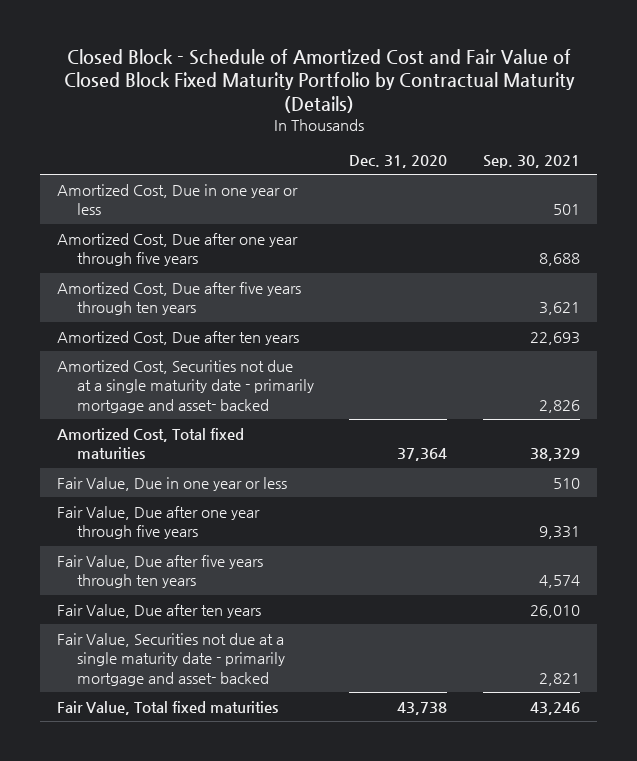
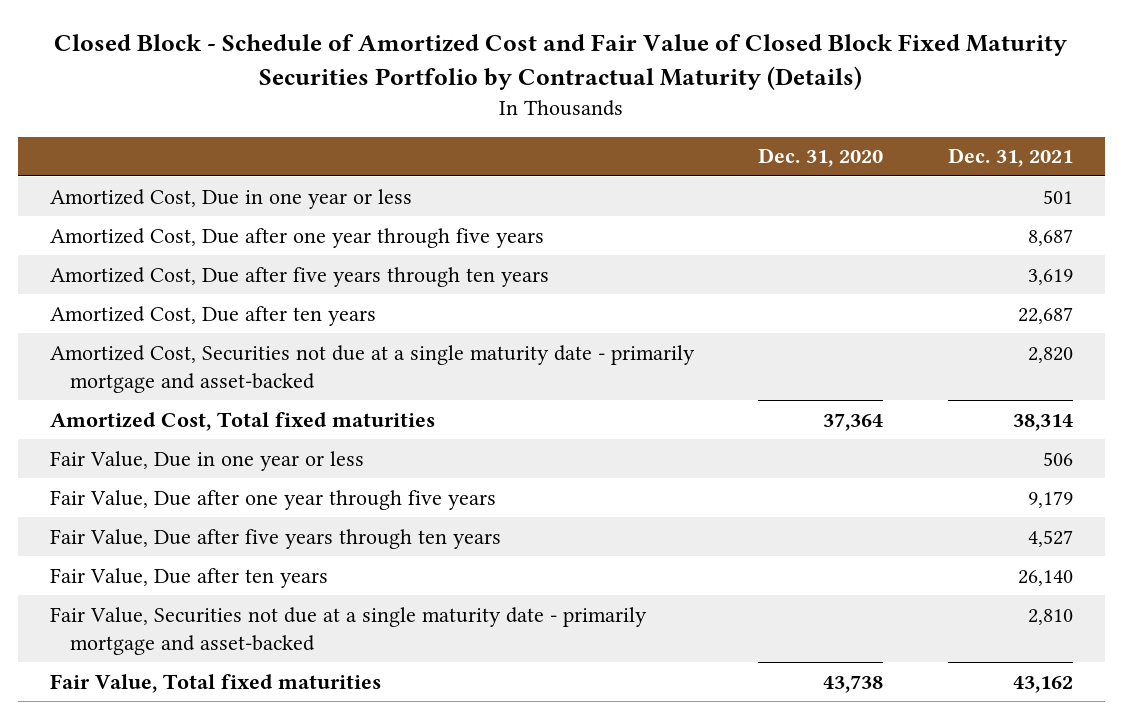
- Closed Block - Schedule of Amortized Cost and Fair Value of Closed Block Fixed Maturity Portfolio by Contractual Maturity (Details)
+ Closed Block - Schedule of Amortized Cost and Fair Value of Closed Block Fixed Maturity Securities Portfolio by Contractual Maturity (Details)
- | Dec. 31, 2020 | Sep. 30, 2021
+ | Dec. 31, 2020 | Dec. 31, 2021
- Amortized Cost, Securities not due at a single maturity date - primarily mortgage and asset- backed | | 2,826
+ Amortized Cost, Securities not due at a single maturity date - primarily mortgage and asset-backed | | 2,820
- Fair Value, Securities not due at a single maturity date - primarily mortgage and asset- backed | | 2,821
+ Fair Value, Securities not due at a single maturity date - primarily mortgage and asset-backed | | 2,810

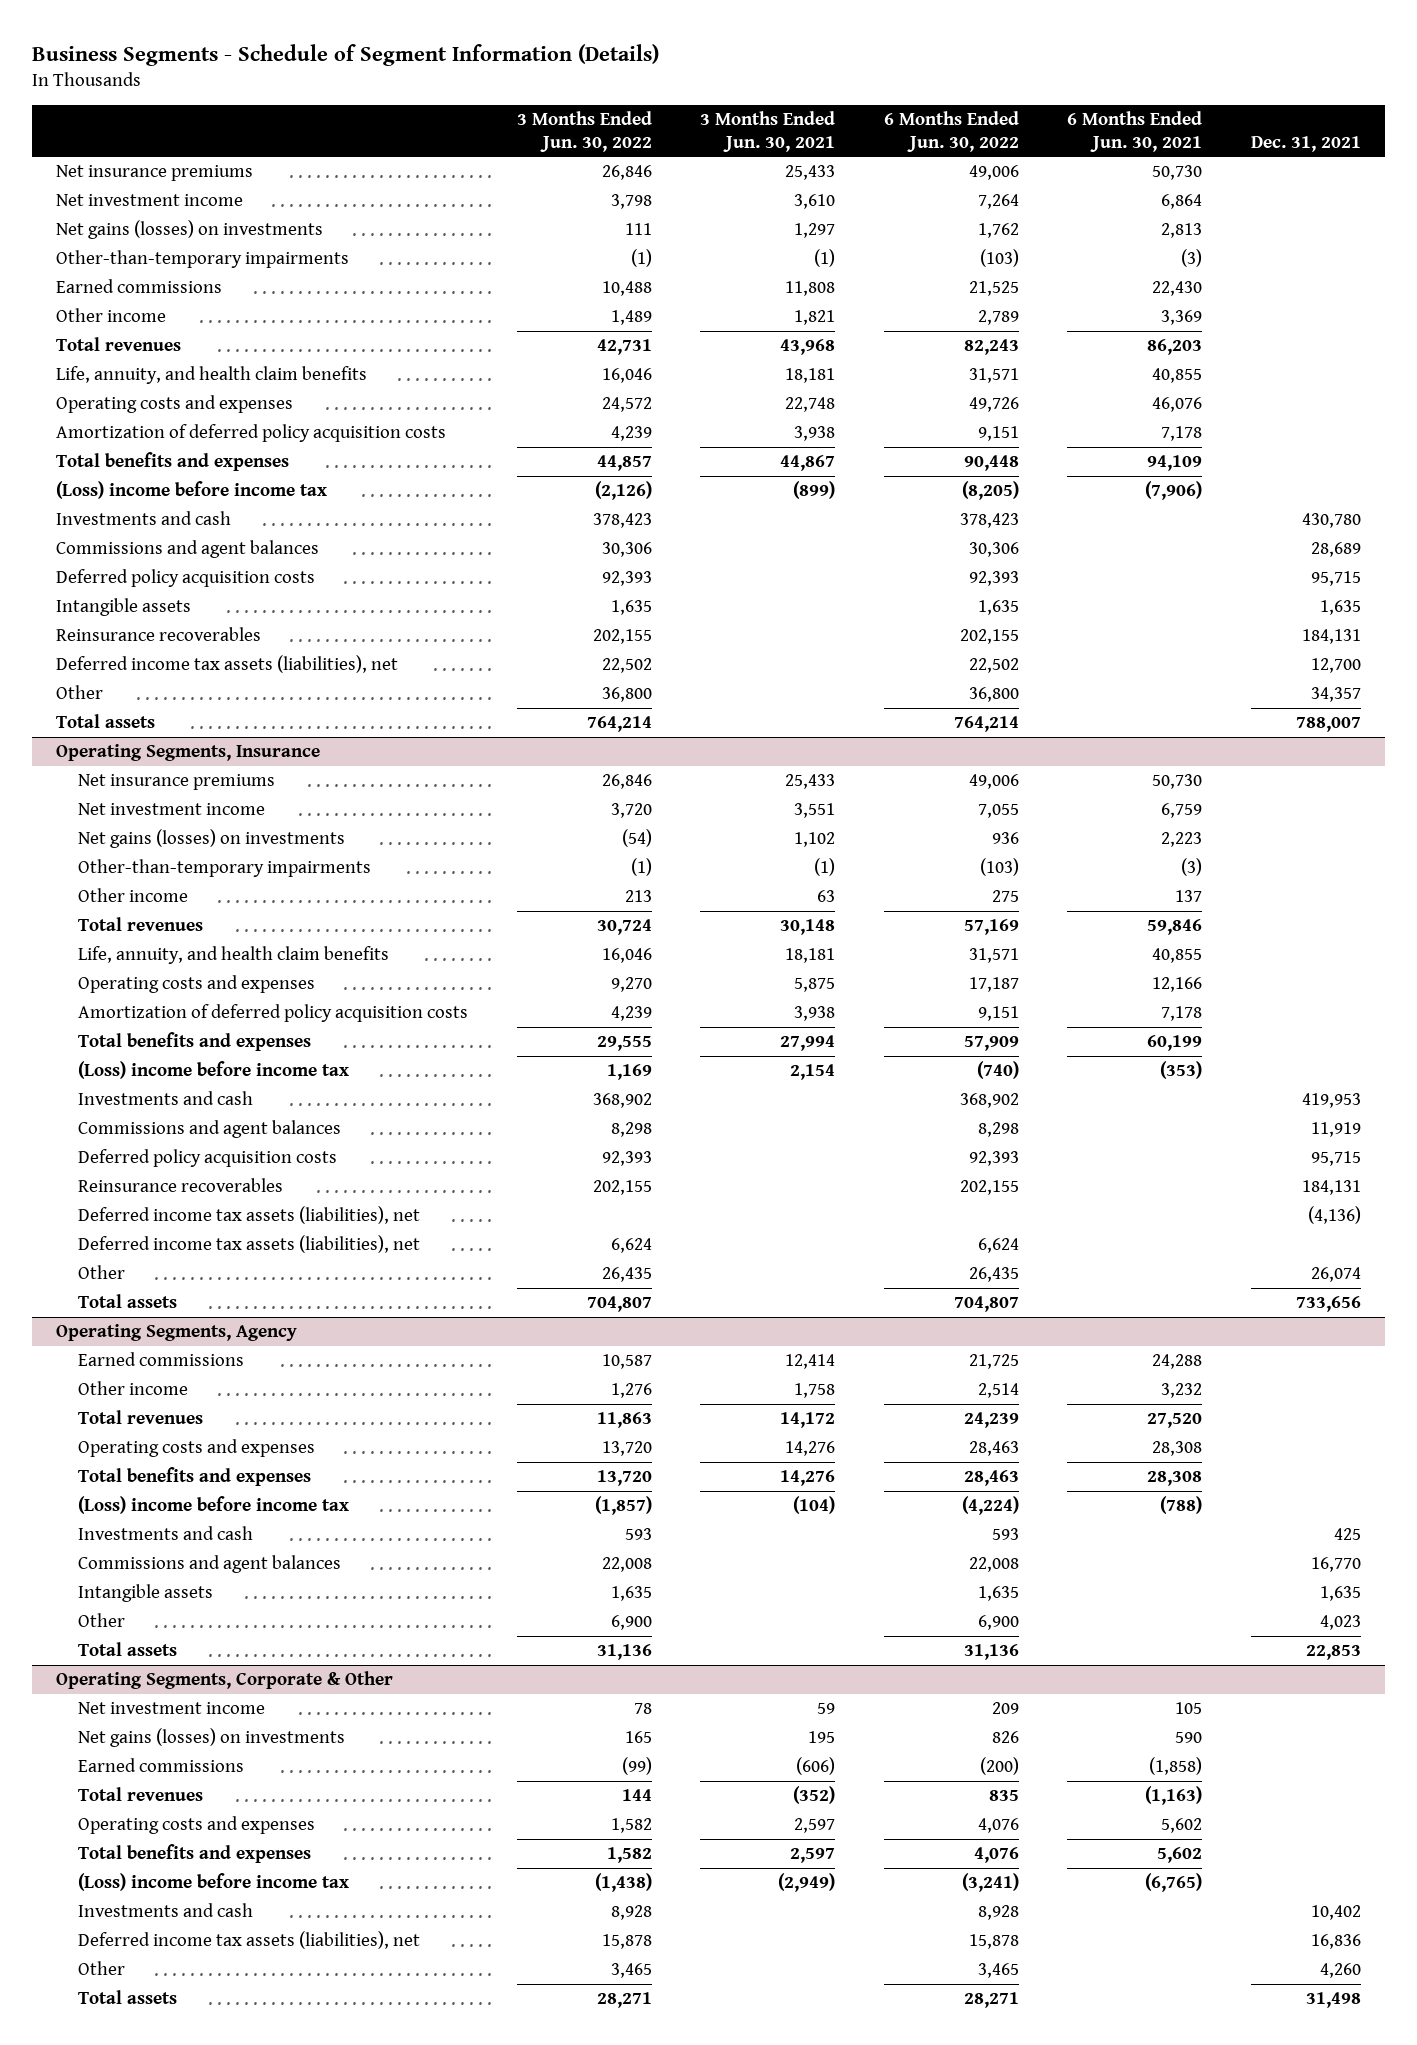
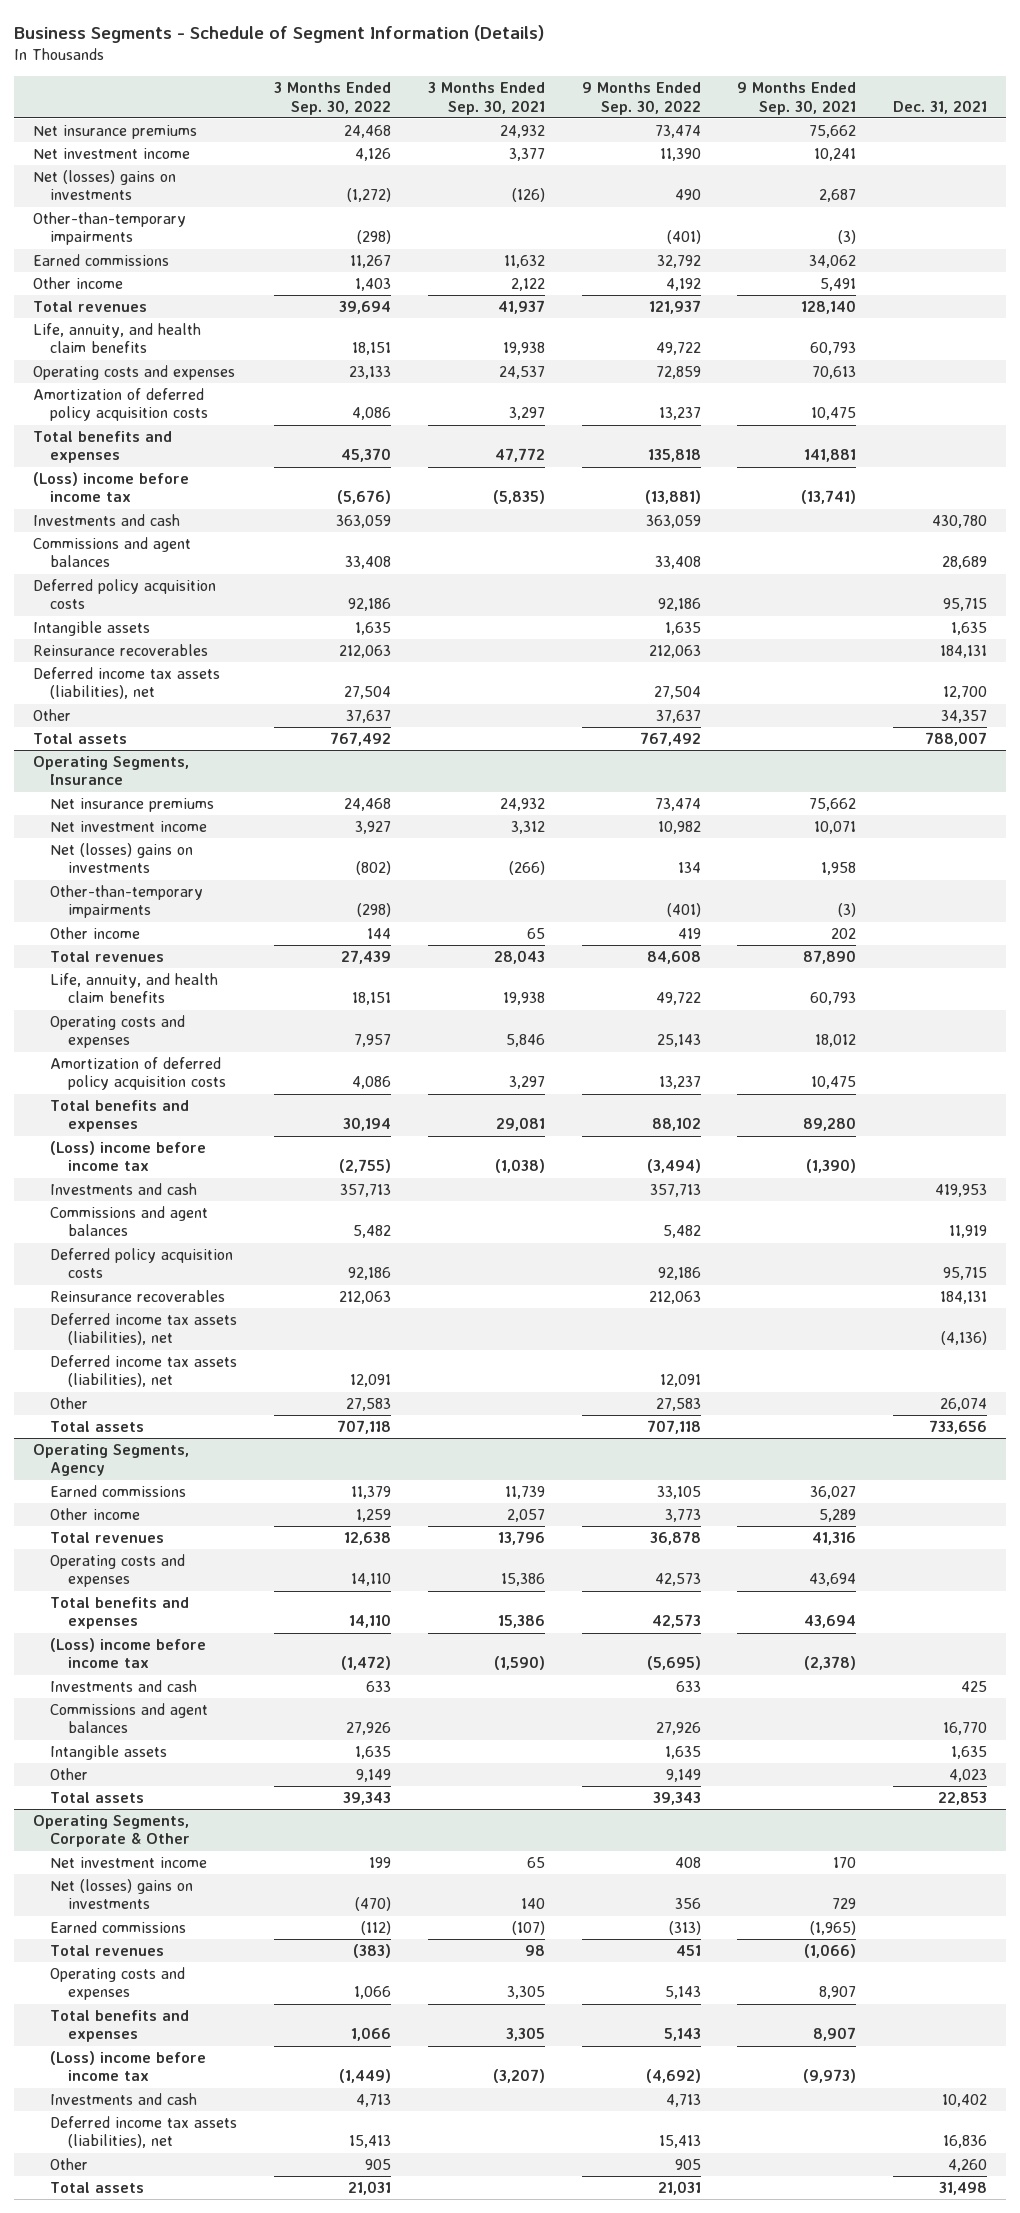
- | 3 Months Ended Jun. 30, 2022 | 3 Months Ended Jun. 30, 2021 | 6 Months Ended Jun. 30, 2022 | 6 Months Ended Jun. 30, 2021 | Dec. 31, 2021
+ | 3 Months Ended Sep. 30, 2022 | 3 Months Ended Sep. 30, 2021 | 9 Months Ended Sep. 30, 2022 | 9 Months Ended Sep. 30, 2021 | Dec. 31, 2021
- Net gains (losses) on investments | 111 | 1,297 | 1,762 | 2,813 |
+ Net (losses) gains on investments | (1,272) | (126) | 490 | 2,687 |
@ Operating Segments, Insurance
- Net gains (losses) on investments | (54) | 1,102 | 936 | 2,223 |
+ Net (losses) gains on investments | (802) | (266) | 134 | 1,958 |
@ Operating Segments, Corporate & Other
- Net gains (losses) on investments | 165 | 195 | 826 | 590 |
+ Net (losses) gains on investments | (470) | 140 | 356 | 729 |

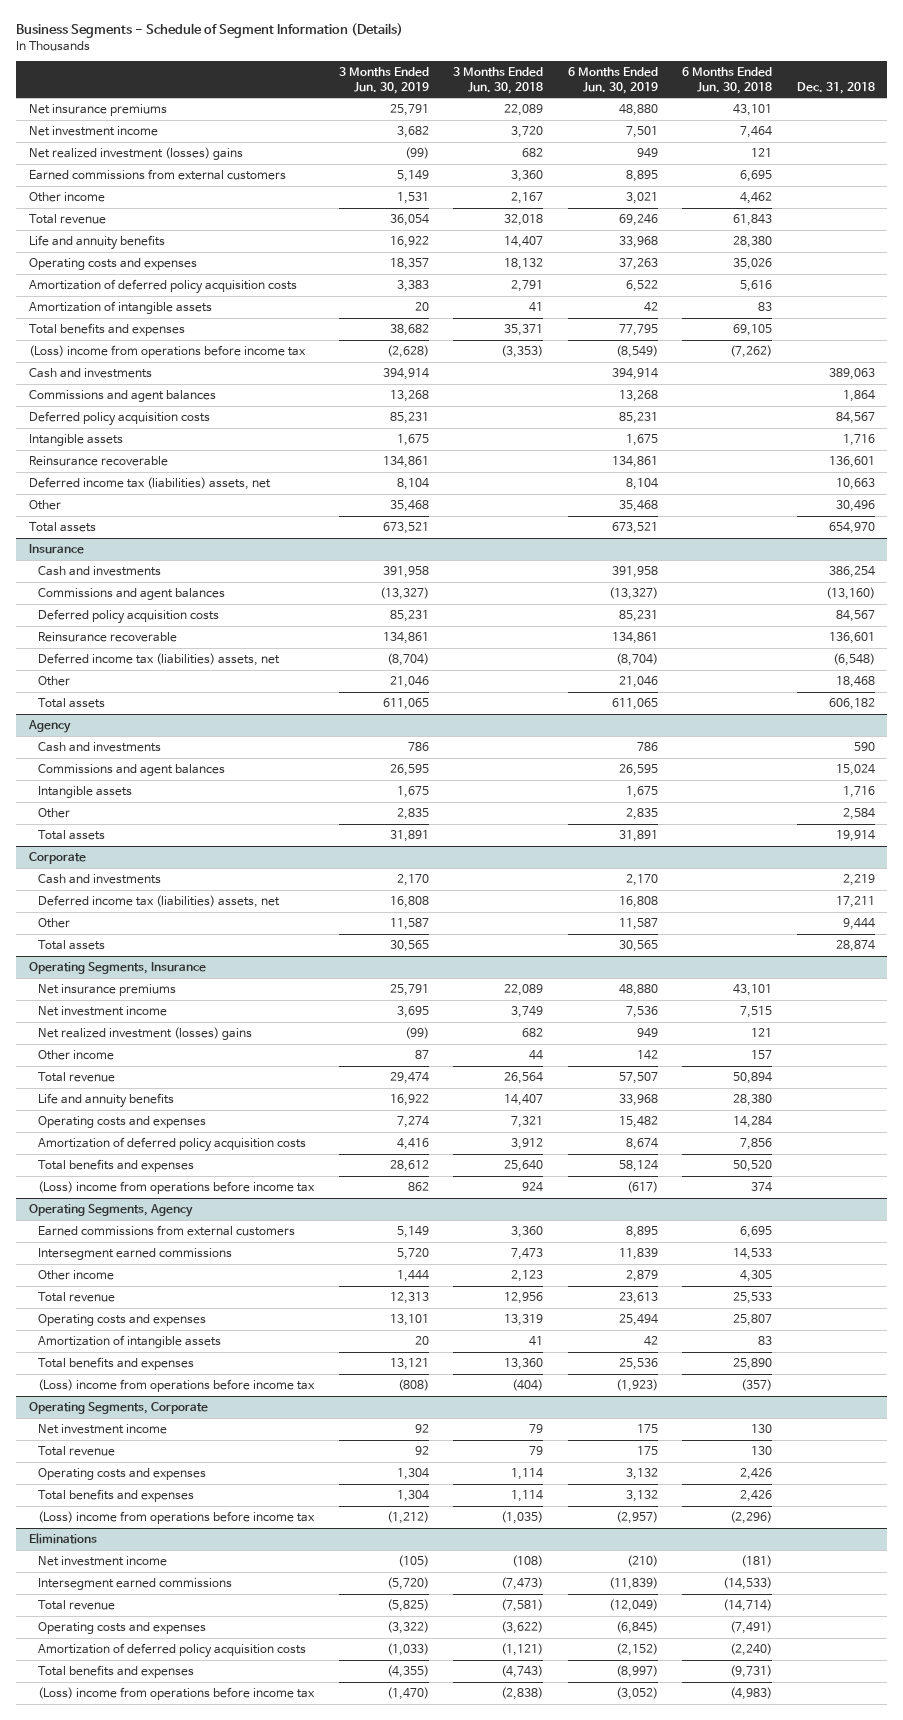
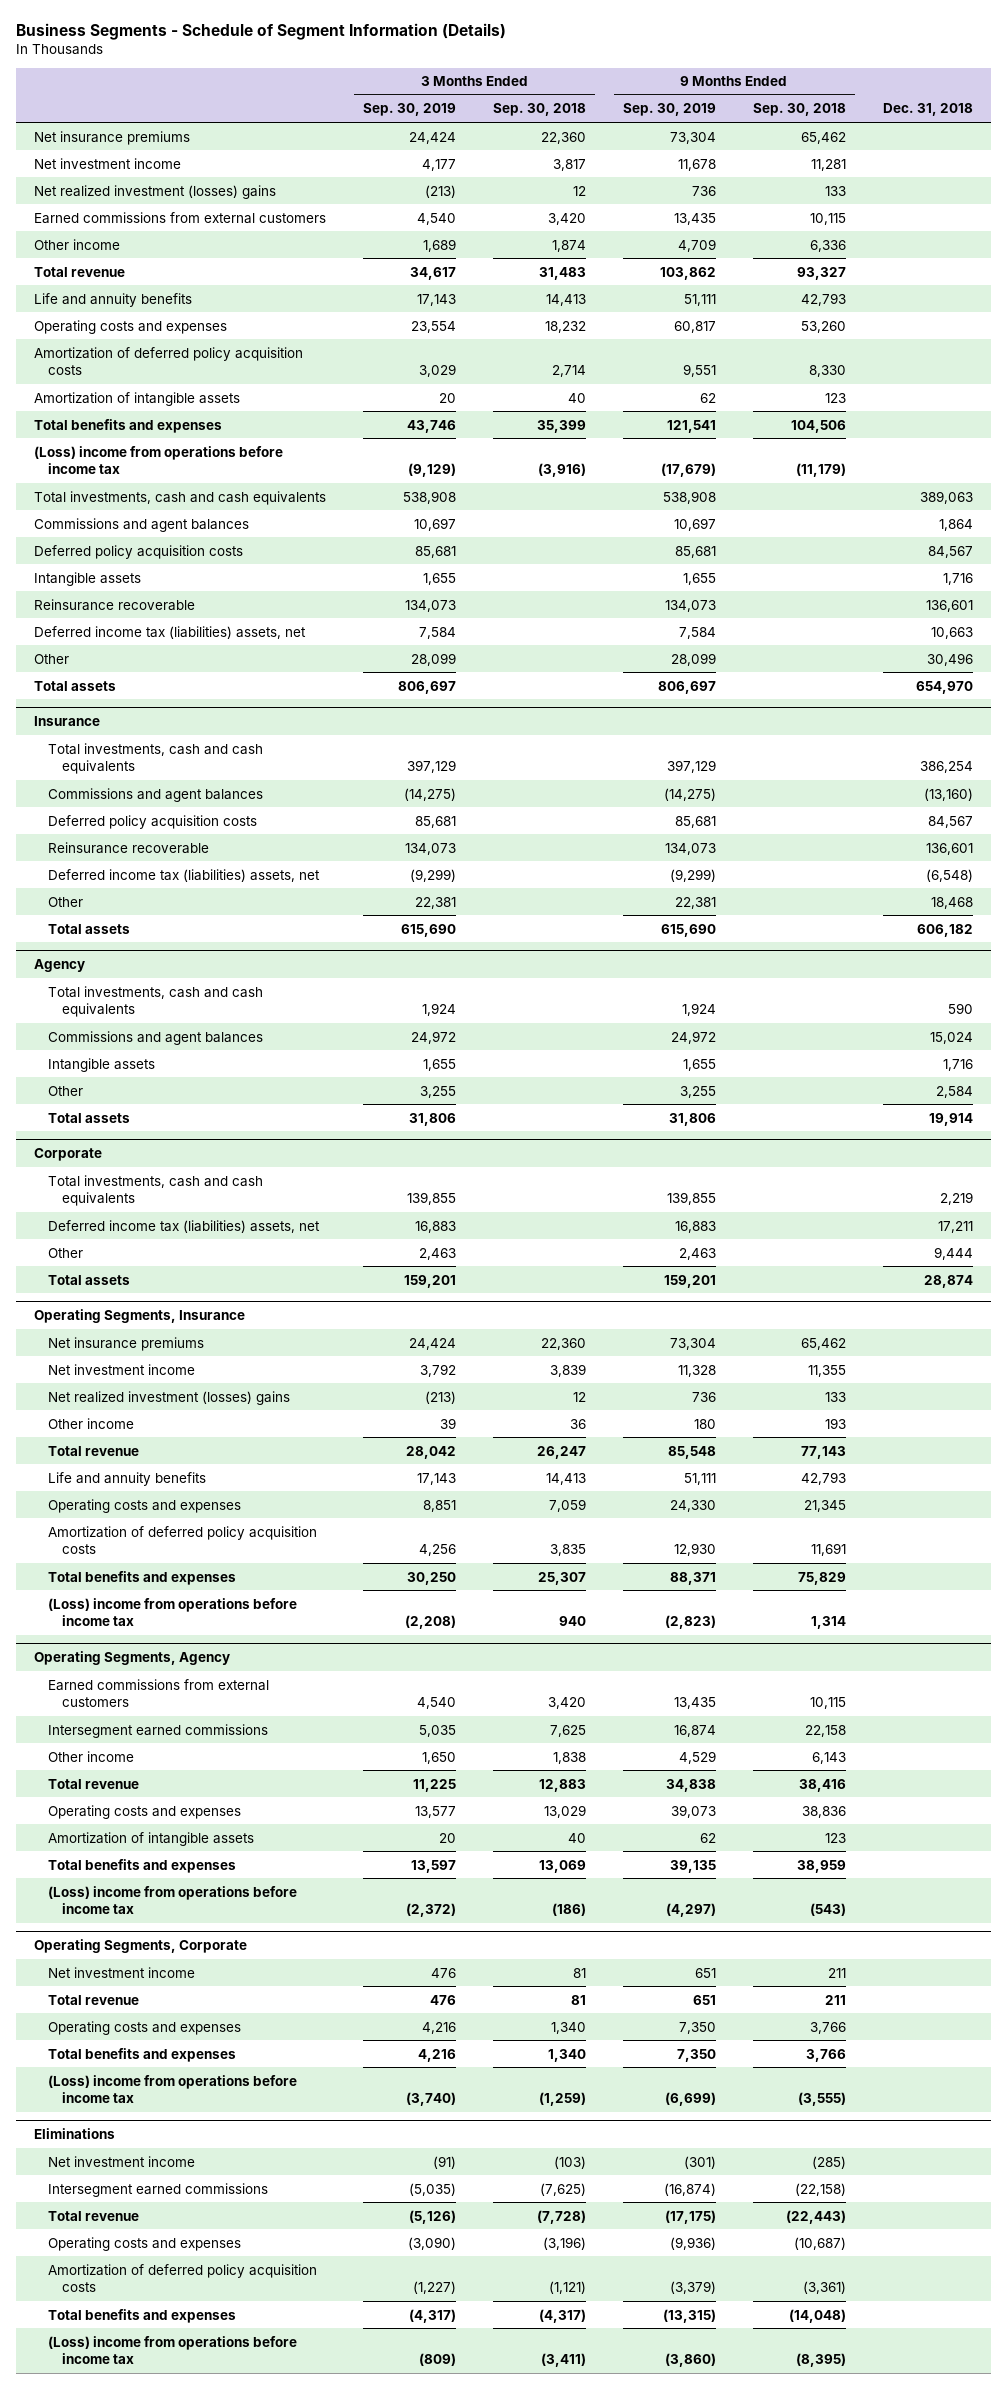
- | 3 Months Ended Jun. 30, 2019 | 3 Months Ended Jun. 30, 2018 | 6 Months Ended Jun. 30, 2019 | 6 Months Ended Jun. 30, 2018 | Dec. 31, 2018
+ | 3 Months Ended Sep. 30, 2019 | 3 Months Ended Sep. 30, 2018 | 9 Months Ended Sep. 30, 2019 | 9 Months Ended Sep. 30, 2018 | Dec. 31, 2018
- Cash and investments | 394,914 | | 394,914 | | 389,063
+ Total investments, cash and cash equivalents | 538,908 | | 538,908 | | 389,063
@ Insurance
- Cash and investments | 391,958 | | 391,958 | | 386,254
+ Total investments, cash and cash equivalents | 397,129 | | 397,129 | | 386,254
@ Agency
- Cash and investments | 786 | | 786 | | 590
+ Total investments, cash and cash equivalents | 1,924 | | 1,924 | | 590
@ Corporate
- Cash and investments | 2,170 | | 2,170 | | 2,219
+ Total investments, cash and cash equivalents | 139,855 | | 139,855 | | 2,219

